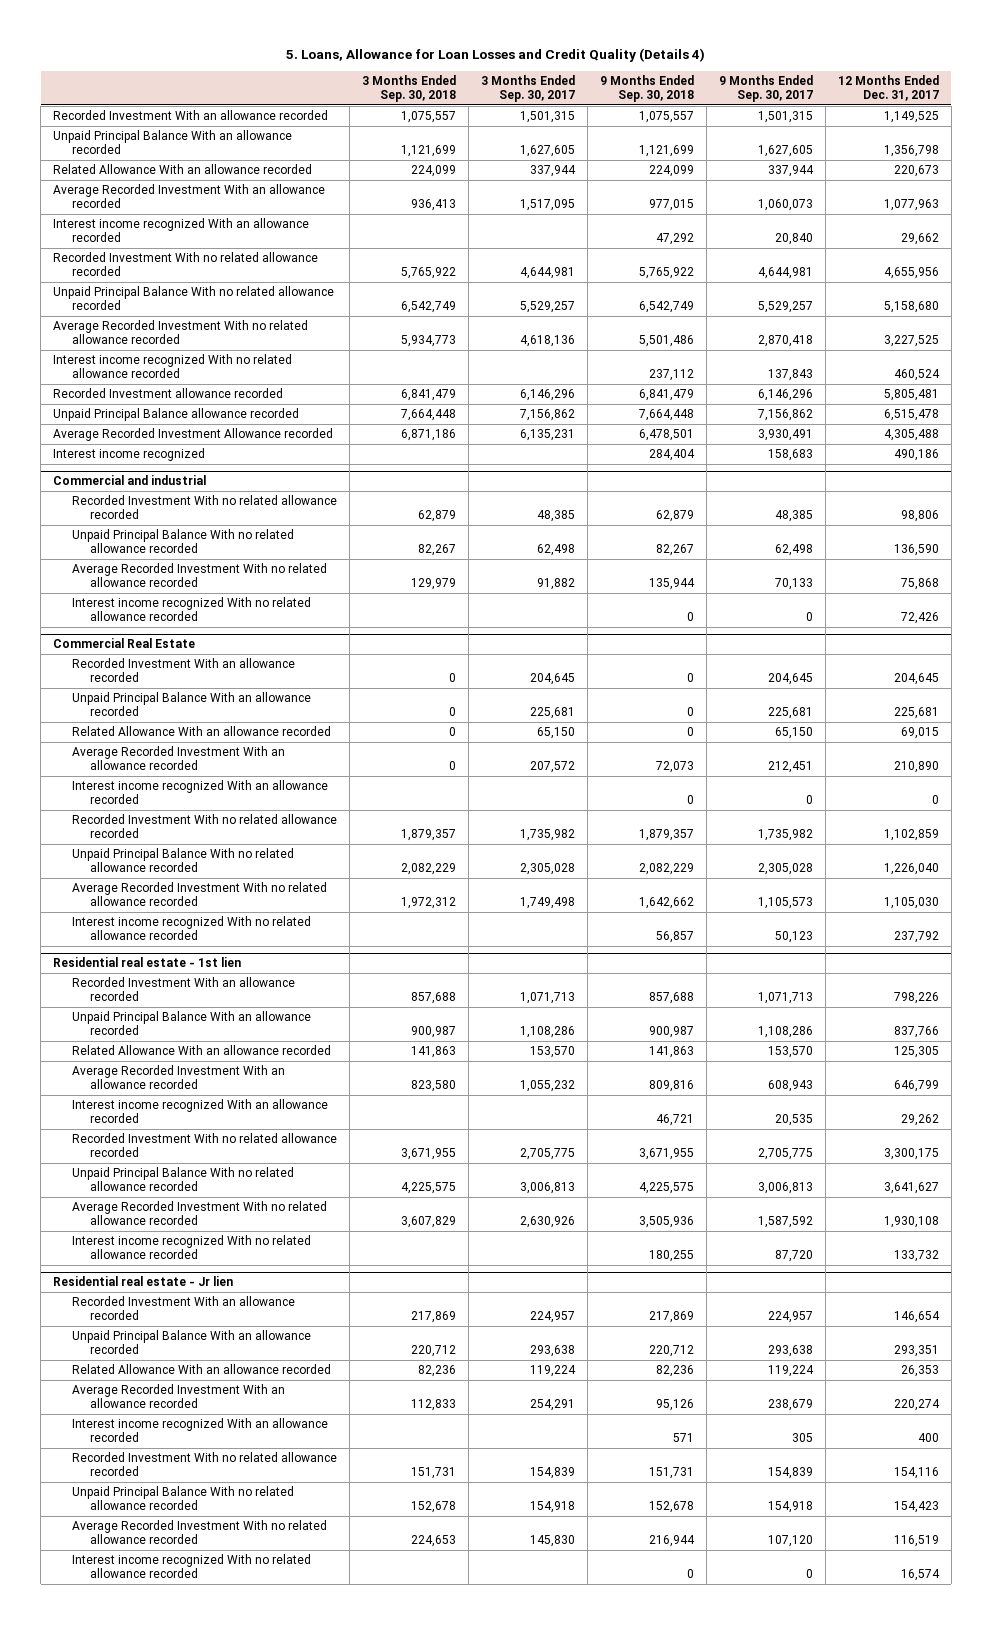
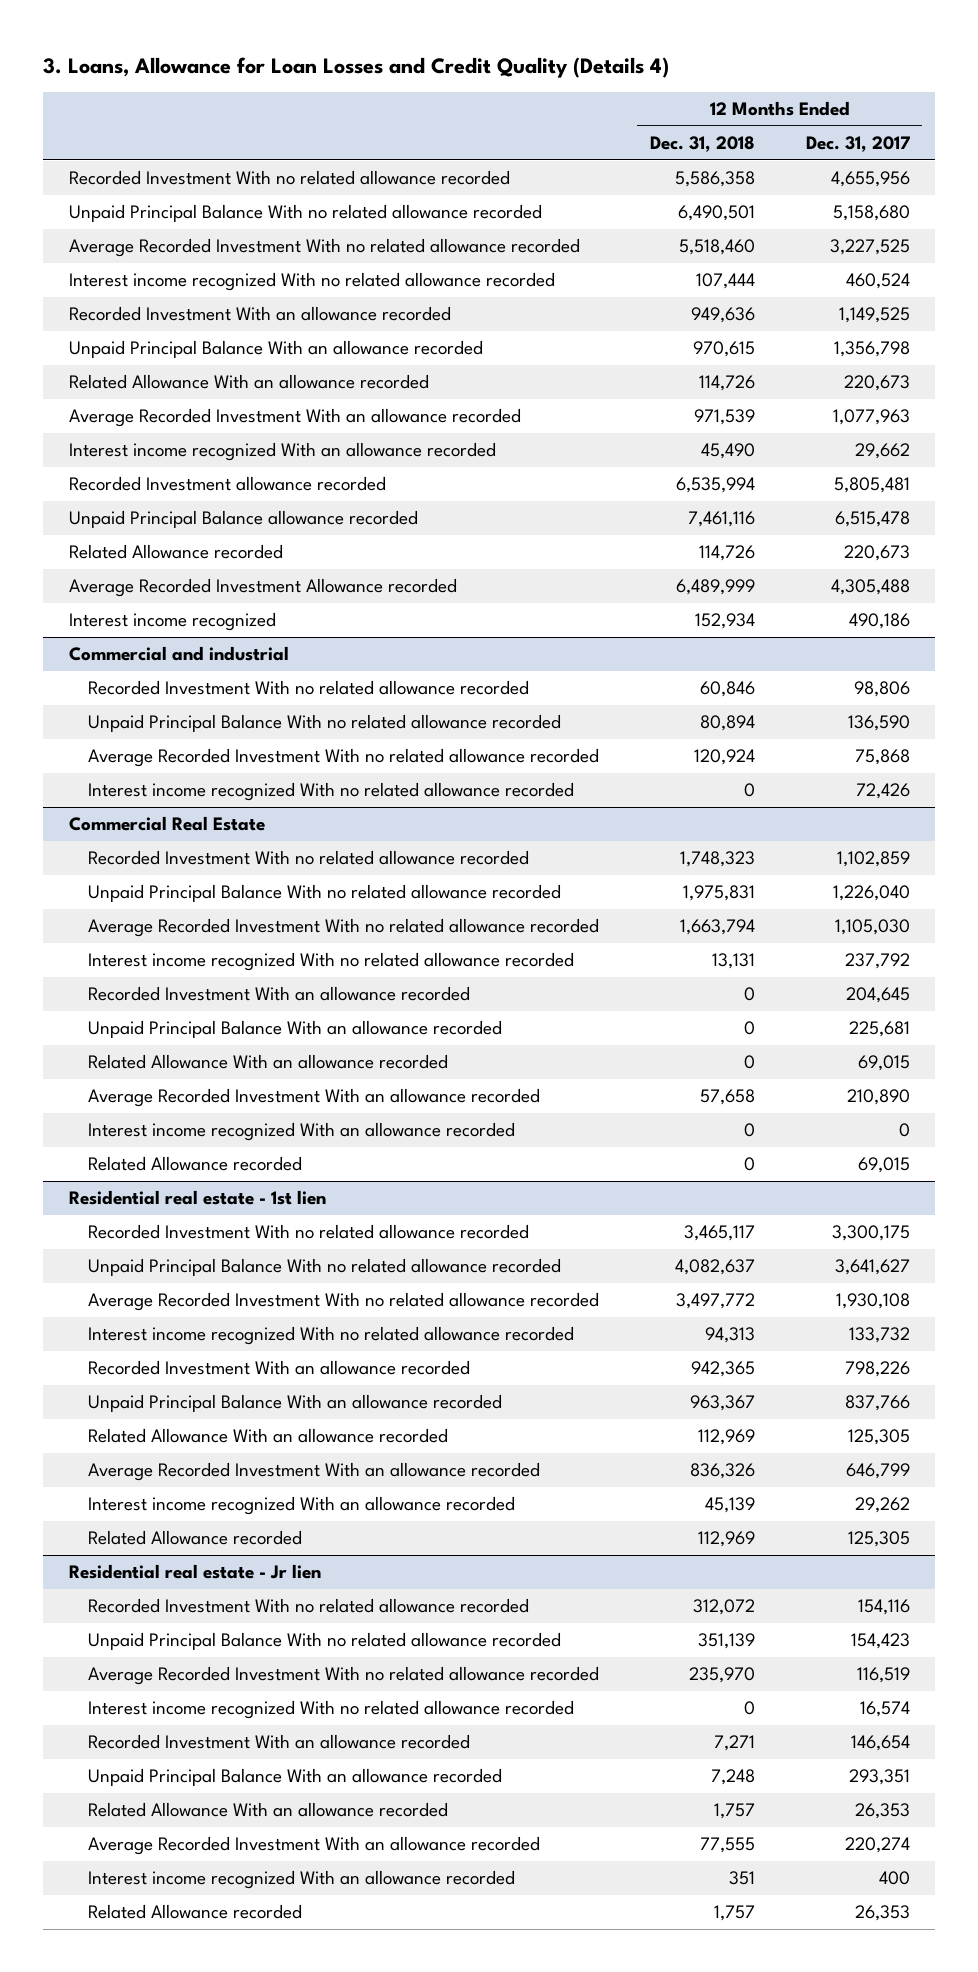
- 5. Loans, Allowance for Loan Losses and Credit Quality (Details 4)
+ 3. Loans, Allowance for Loan Losses and Credit Quality (Details 4)
- | 3 Months Ended Sep. 30, 2018 | 3 Months Ended Sep. 30, 2017 | 9 Months Ended Sep. 30, 2018 | 9 Months Ended Sep. 30, 2017 | 12 Months Ended Dec. 31, 2017
+ | 12 Months Ended Dec. 31, 2018 | 12 Months Ended Dec. 31, 2017
moved up: Recorded Investment With no related allowance recorded | 5,586,358 | 4,655,956
moved up: Unpaid Principal Balance With no related allowance recorded | 6,490,501 | 5,158,680
moved up: Average Recorded Investment With no related allowance recorded | 5,518,460 | 3,227,525
moved up: Interest income recognized With no related allowance recorded | 107,444 | 460,524
+ Related Allowance recorded | 114,726 | 220,673
@ Commercial Real Estate
moved up: Recorded Investment With no related allowance recorded | 1,748,323 | 1,102,859
moved up: Unpaid Principal Balance With no related allowance recorded | 1,975,831 | 1,226,040
moved up: Average Recorded Investment With no related allowance recorded | 1,663,794 | 1,105,030
moved up: Interest income recognized With no related allowance recorded | 13,131 | 237,792
+ Related Allowance recorded | 0 | 69,015
@ Residential real estate - 1st lien
moved up: Recorded Investment With no related allowance recorded | 3,465,117 | 3,300,175
moved up: Unpaid Principal Balance With no related allowance recorded | 4,082,637 | 3,641,627
moved up: Average Recorded Investment With no related allowance recorded | 3,497,772 | 1,930,108
moved up: Interest income recognized With no related allowance recorded | 94,313 | 133,732
+ Related Allowance recorded | 112,969 | 125,305
@ Residential real estate - Jr lien
moved up: Recorded Investment With no related allowance recorded | 312,072 | 154,116
moved up: Unpaid Principal Balance With no related allowance recorded | 351,139 | 154,423
moved up: Average Recorded Investment With no related allowance recorded | 235,970 | 116,519
moved up: Interest income recognized With no related allowance recorded | 0 | 16,574
+ Related Allowance recorded | 1,757 | 26,353

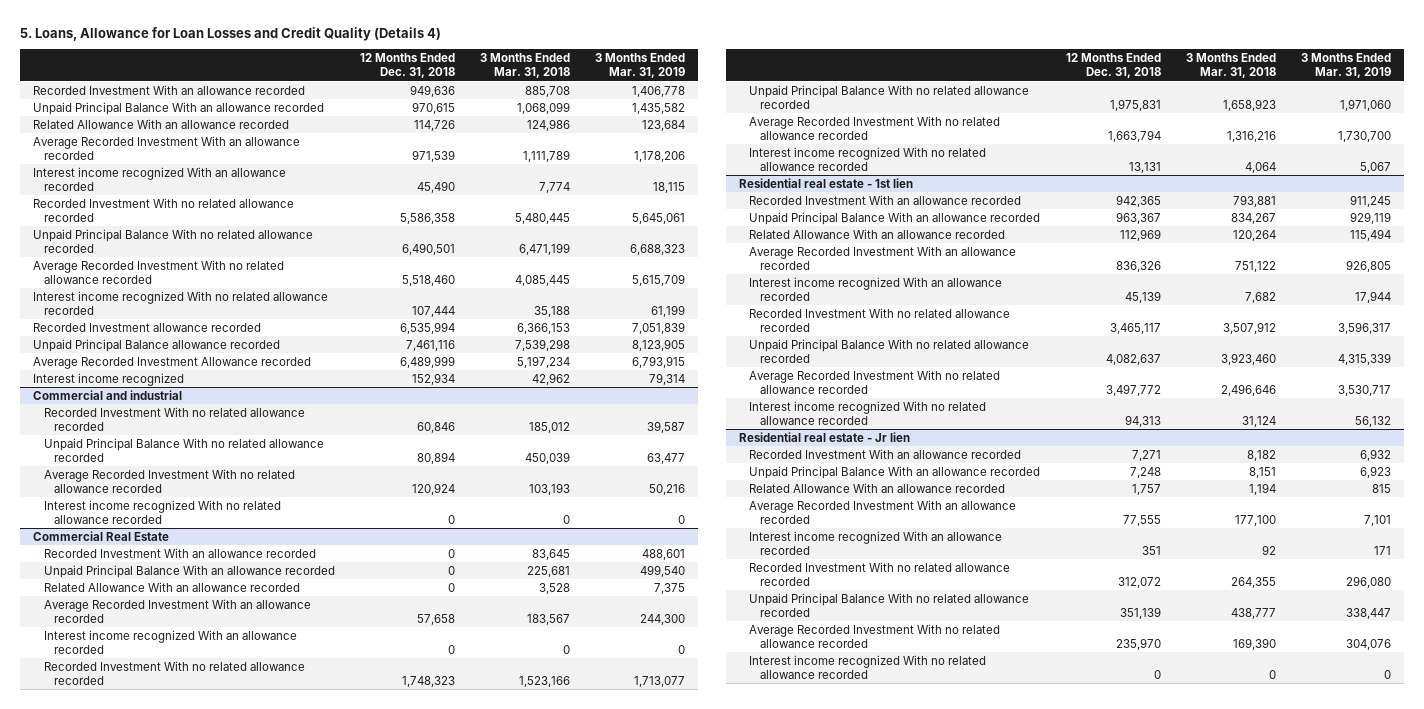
- 3. Loans, Allowance for Loan Losses and Credit Quality (Details 4)
+ 5. Loans, Allowance for Loan Losses and Credit Quality (Details 4)
- | 12 Months Ended Dec. 31, 2018 | 12 Months Ended Dec. 31, 2017
+ | 12 Months Ended Dec. 31, 2018 | 3 Months Ended Mar. 31, 2018 | 3 Months Ended Mar. 31, 2019
moved down: Recorded Investment With no related allowance recorded | 5,586,358 | 5,480,445 | 5,645,061
moved down: Unpaid Principal Balance With no related allowance recorded | 6,490,501 | 6,471,199 | 6,688,323
moved down: Average Recorded Investment With no related allowance recorded | 5,518,460 | 4,085,445 | 5,615,709
moved down: Interest income recognized With no related allowance recorded | 107,444 | 35,188 | 61,199
- Related Allowance recorded | 114,726 | 220,673
@ Commercial Real Estate
- Related Allowance recorded | 0 | 69,015
moved down: Recorded Investment With no related allowance recorded | 1,748,323 | 1,523,166 | 1,713,077
moved down: Unpaid Principal Balance With no related allowance recorded | 1,975,831 | 1,658,923 | 1,971,060
moved down: Average Recorded Investment With no related allowance recorded | 1,663,794 | 1,316,216 | 1,730,700
moved down: Interest income recognized With no related allowance recorded | 13,131 | 4,064 | 5,067
@ Residential real estate - 1st lien
- Related Allowance recorded | 112,969 | 125,305
moved down: Recorded Investment With no related allowance recorded | 3,465,117 | 3,507,912 | 3,596,317
moved down: Unpaid Principal Balance With no related allowance recorded | 4,082,637 | 3,923,460 | 4,315,339
moved down: Average Recorded Investment With no related allowance recorded | 3,497,772 | 2,496,646 | 3,530,717
moved down: Interest income recognized With no related allowance recorded | 94,313 | 31,124 | 56,132
@ Residential real estate - Jr lien
- Related Allowance recorded | 1,757 | 26,353
moved down: Recorded Investment With no related allowance recorded | 312,072 | 264,355 | 296,080
moved down: Unpaid Principal Balance With no related allowance recorded | 351,139 | 438,777 | 338,447
moved down: Average Recorded Investment With no related allowance recorded | 235,970 | 169,390 | 304,076
moved down: Interest income recognized With no related allowance recorded | 0 | 0 | 0

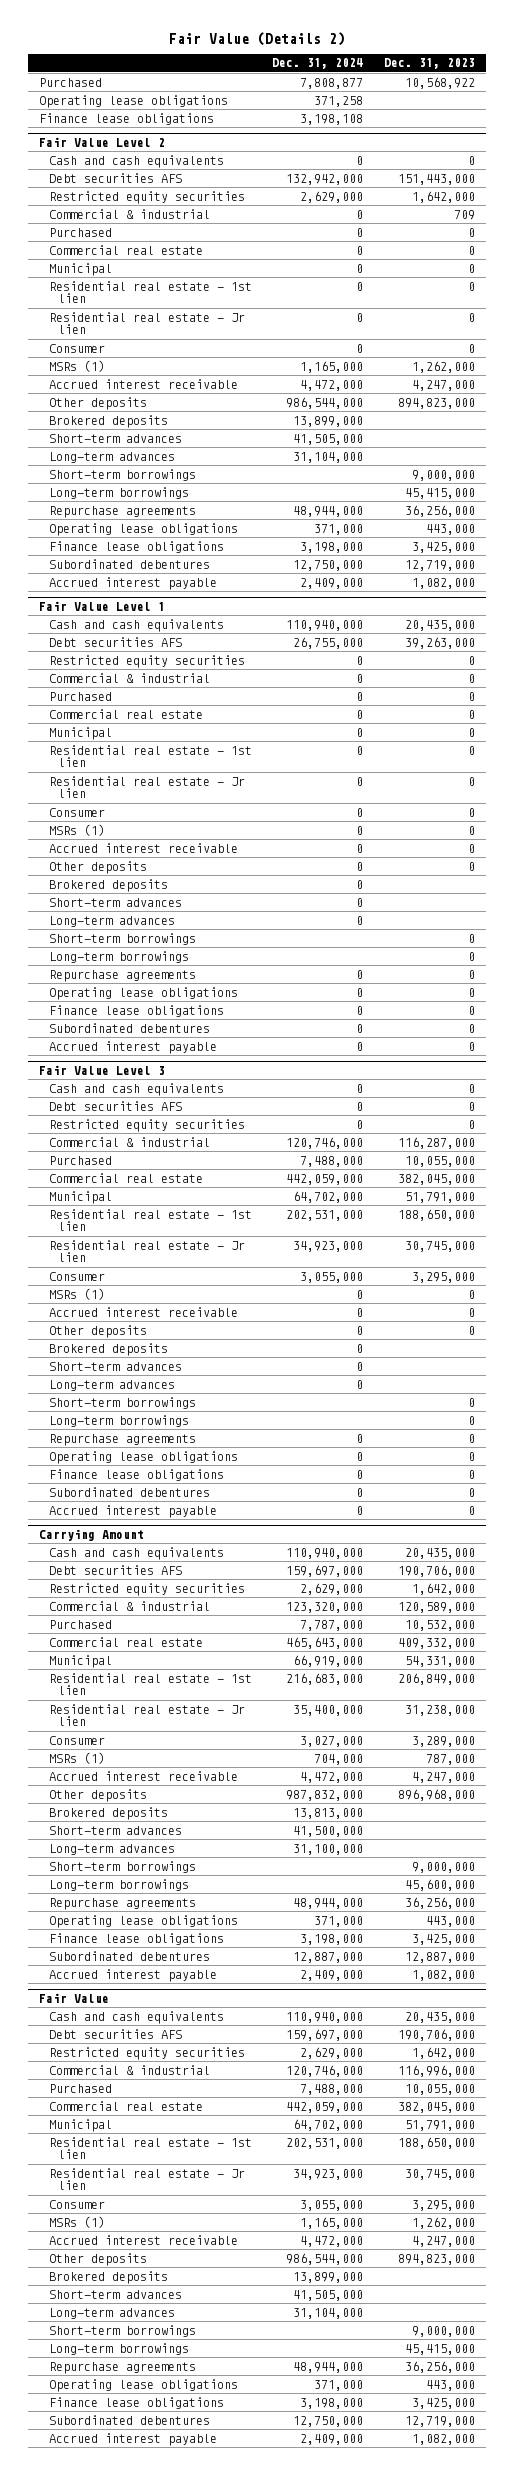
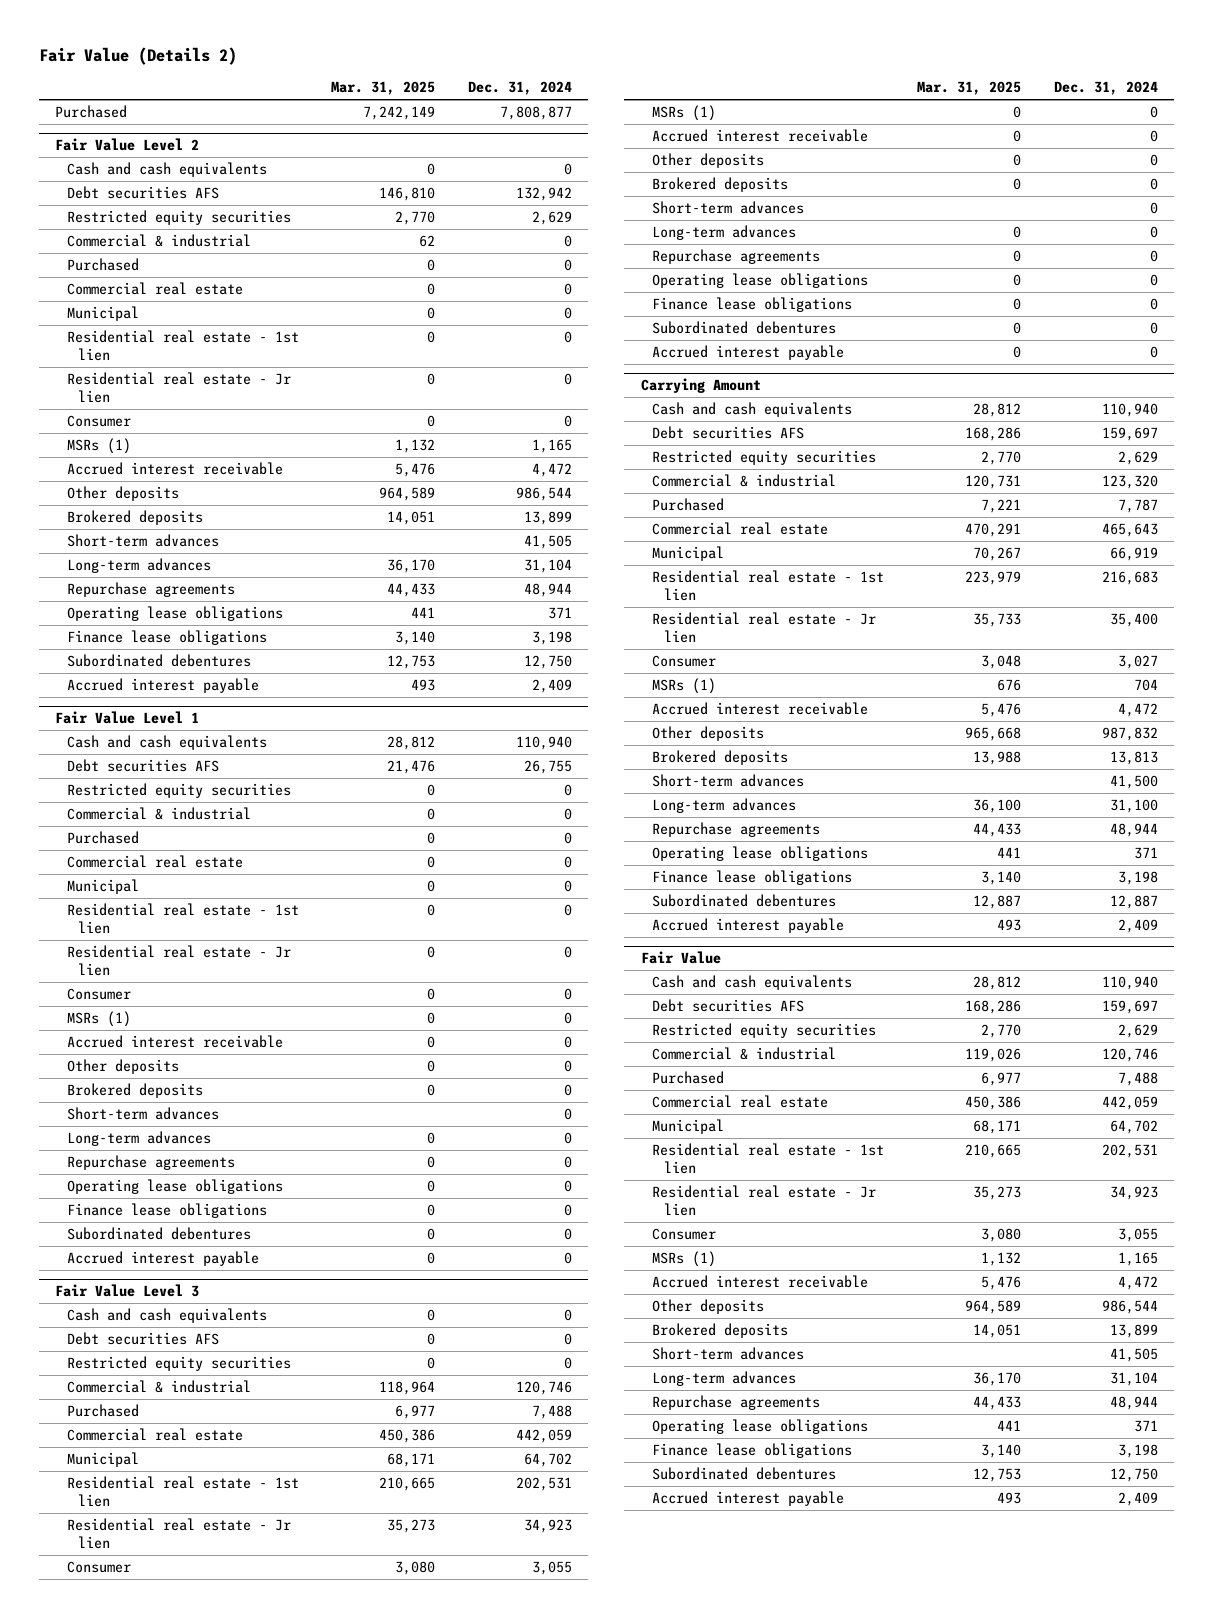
- | Dec. 31, 2024 | Dec. 31, 2023
+ | Mar. 31, 2025 | Dec. 31, 2024
- Operating lease obligations | 371,258 |
- Finance lease obligations | 3,198,108 |
@ Fair Value Level 2
- Debt securities AFS | 132,942,000 | 151,443,000
- Restricted equity securities | 2,629,000 | 1,642,000
+ Debt securities AFS | 146,810 | 132,942
+ Restricted equity securities | 2,770 | 2,629
- MSRs (1) | 1,165,000 | 1,262,000
- Accrued interest receivable | 4,472,000 | 4,247,000
- Other deposits | 986,544,000 | 894,823,000
- Brokered deposits | 13,899,000 |
- Short-term advances | 41,505,000 |
- Long-term advances | 31,104,000 |
- Short-term borrowings | | 9,000,000
- Long-term borrowings | | 45,415,000
- Repurchase agreements | 48,944,000 | 36,256,000
- Operating lease obligations | 371,000 | 443,000
- Finance lease obligations | 3,198,000 | 3,425,000
- Subordinated debentures | 12,750,000 | 12,719,000
- Accrued interest payable | 2,409,000 | 1,082,000
+ MSRs (1) | 1,132 | 1,165
+ Accrued interest receivable | 5,476 | 4,472
+ Other deposits | 964,589 | 986,544
+ Brokered deposits | 14,051 | 13,899
+ Short-term advances | | 41,505
+ Long-term advances | 36,170 | 31,104
+ Repurchase agreements | 44,433 | 48,944
+ Operating lease obligations | 441 | 371
+ Finance lease obligations | 3,140 | 3,198
+ Subordinated debentures | 12,753 | 12,750
+ Accrued interest payable | 493 | 2,409
@ Fair Value Level 1
- Cash and cash equivalents | 110,940,000 | 20,435,000
- Debt securities AFS | 26,755,000 | 39,263,000
+ Cash and cash equivalents | 28,812 | 110,940
+ Debt securities AFS | 21,476 | 26,755
- Short-term borrowings | | 0
- Long-term borrowings | | 0
@ Fair Value Level 3
- Commercial & industrial | 120,746,000 | 116,287,000
- Purchased | 7,488,000 | 10,055,000
- Commercial real estate | 442,059,000 | 382,045,000
- Municipal | 64,702,000 | 51,791,000
- Residential real estate - 1st lien | 202,531,000 | 188,650,000
- Residential real estate - Jr lien | 34,923,000 | 30,745,000
- Consumer | 3,055,000 | 3,295,000
+ Commercial & industrial | 118,964 | 120,746
+ Purchased | 6,977 | 7,488
+ Commercial real estate | 450,386 | 442,059
+ Municipal | 68,171 | 64,702
+ Residential real estate - 1st lien | 210,665 | 202,531
+ Residential real estate - Jr lien | 35,273 | 34,923
+ Consumer | 3,080 | 3,055
- Short-term borrowings | | 0
- Long-term borrowings | | 0
@ Carrying Amount
- Cash and cash equivalents | 110,940,000 | 20,435,000
- Debt securities AFS | 159,697,000 | 190,706,000
- Restricted equity securities | 2,629,000 | 1,642,000
- Commercial & industrial | 123,320,000 | 120,589,000
- Purchased | 7,787,000 | 10,532,000
- Commercial real estate | 465,643,000 | 409,332,000
- Municipal | 66,919,000 | 54,331,000
- Residential real estate - 1st lien | 216,683,000 | 206,849,000
- Residential real estate - Jr lien | 35,400,000 | 31,238,000
- Consumer | 3,027,000 | 3,289,000
- MSRs (1) | 704,000 | 787,000
- Accrued interest receivable | 4,472,000 | 4,247,000
- Other deposits | 987,832,000 | 896,968,000
- Brokered deposits | 13,813,000 |
- Short-term advances | 41,500,000 |
- Long-term advances | 31,100,000 |
- Short-term borrowings | | 9,000,000
- Long-term borrowings | | 45,600,000
- Repurchase agreements | 48,944,000 | 36,256,000
- Operating lease obligations | 371,000 | 443,000
- Finance lease obligations | 3,198,000 | 3,425,000
- Subordinated debentures | 12,887,000 | 12,887,000
- Accrued interest payable | 2,409,000 | 1,082,000
+ Cash and cash equivalents | 28,812 | 110,940
+ Debt securities AFS | 168,286 | 159,697
+ Restricted equity securities | 2,770 | 2,629
+ Commercial & industrial | 120,731 | 123,320
+ Purchased | 7,221 | 7,787
+ Commercial real estate | 470,291 | 465,643
+ Municipal | 70,267 | 66,919
+ Residential real estate - 1st lien | 223,979 | 216,683
+ Residential real estate - Jr lien | 35,733 | 35,400
+ Consumer | 3,048 | 3,027
+ MSRs (1) | 676 | 704
+ Accrued interest receivable | 5,476 | 4,472
+ Other deposits | 965,668 | 987,832
+ Brokered deposits | 13,988 | 13,813
+ Short-term advances | | 41,500
+ Long-term advances | 36,100 | 31,100
+ Repurchase agreements | 44,433 | 48,944
+ Operating lease obligations | 441 | 371
+ Finance lease obligations | 3,140 | 3,198
+ Subordinated debentures | 12,887 | 12,887
+ Accrued interest payable | 493 | 2,409
@ Fair Value
- Cash and cash equivalents | 110,940,000 | 20,435,000
- Debt securities AFS | 159,697,000 | 190,706,000
- Restricted equity securities | 2,629,000 | 1,642,000
- Commercial & industrial | 120,746,000 | 116,996,000
- Purchased | 7,488,000 | 10,055,000
- Commercial real estate | 442,059,000 | 382,045,000
- Municipal | 64,702,000 | 51,791,000
- Residential real estate - 1st lien | 202,531,000 | 188,650,000
- Residential real estate - Jr lien | 34,923,000 | 30,745,000
- Consumer | 3,055,000 | 3,295,000
- MSRs (1) | 1,165,000 | 1,262,000
- Accrued interest receivable | 4,472,000 | 4,247,000
- Other deposits | 986,544,000 | 894,823,000
- Brokered deposits | 13,899,000 |
- Short-term advances | 41,505,000 |
- Long-term advances | 31,104,000 |
- Short-term borrowings | | 9,000,000
- Long-term borrowings | | 45,415,000
- Repurchase agreements | 48,944,000 | 36,256,000
- Operating lease obligations | 371,000 | 443,000
- Finance lease obligations | 3,198,000 | 3,425,000
- Subordinated debentures | 12,750,000 | 12,719,000
- Accrued interest payable | 2,409,000 | 1,082,000
+ Cash and cash equivalents | 28,812 | 110,940
+ Debt securities AFS | 168,286 | 159,697
+ Restricted equity securities | 2,770 | 2,629
+ Commercial & industrial | 119,026 | 120,746
+ Purchased | 6,977 | 7,488
+ Commercial real estate | 450,386 | 442,059
+ Municipal | 68,171 | 64,702
+ Residential real estate - 1st lien | 210,665 | 202,531
+ Residential real estate - Jr lien | 35,273 | 34,923
+ Consumer | 3,080 | 3,055
+ MSRs (1) | 1,132 | 1,165
+ Accrued interest receivable | 5,476 | 4,472
+ Other deposits | 964,589 | 986,544
+ Brokered deposits | 14,051 | 13,899
+ Short-term advances | | 41,505
+ Long-term advances | 36,170 | 31,104
+ Repurchase agreements | 44,433 | 48,944
+ Operating lease obligations | 441 | 371
+ Finance lease obligations | 3,140 | 3,198
+ Subordinated debentures | 12,753 | 12,750
+ Accrued interest payable | 493 | 2,409

